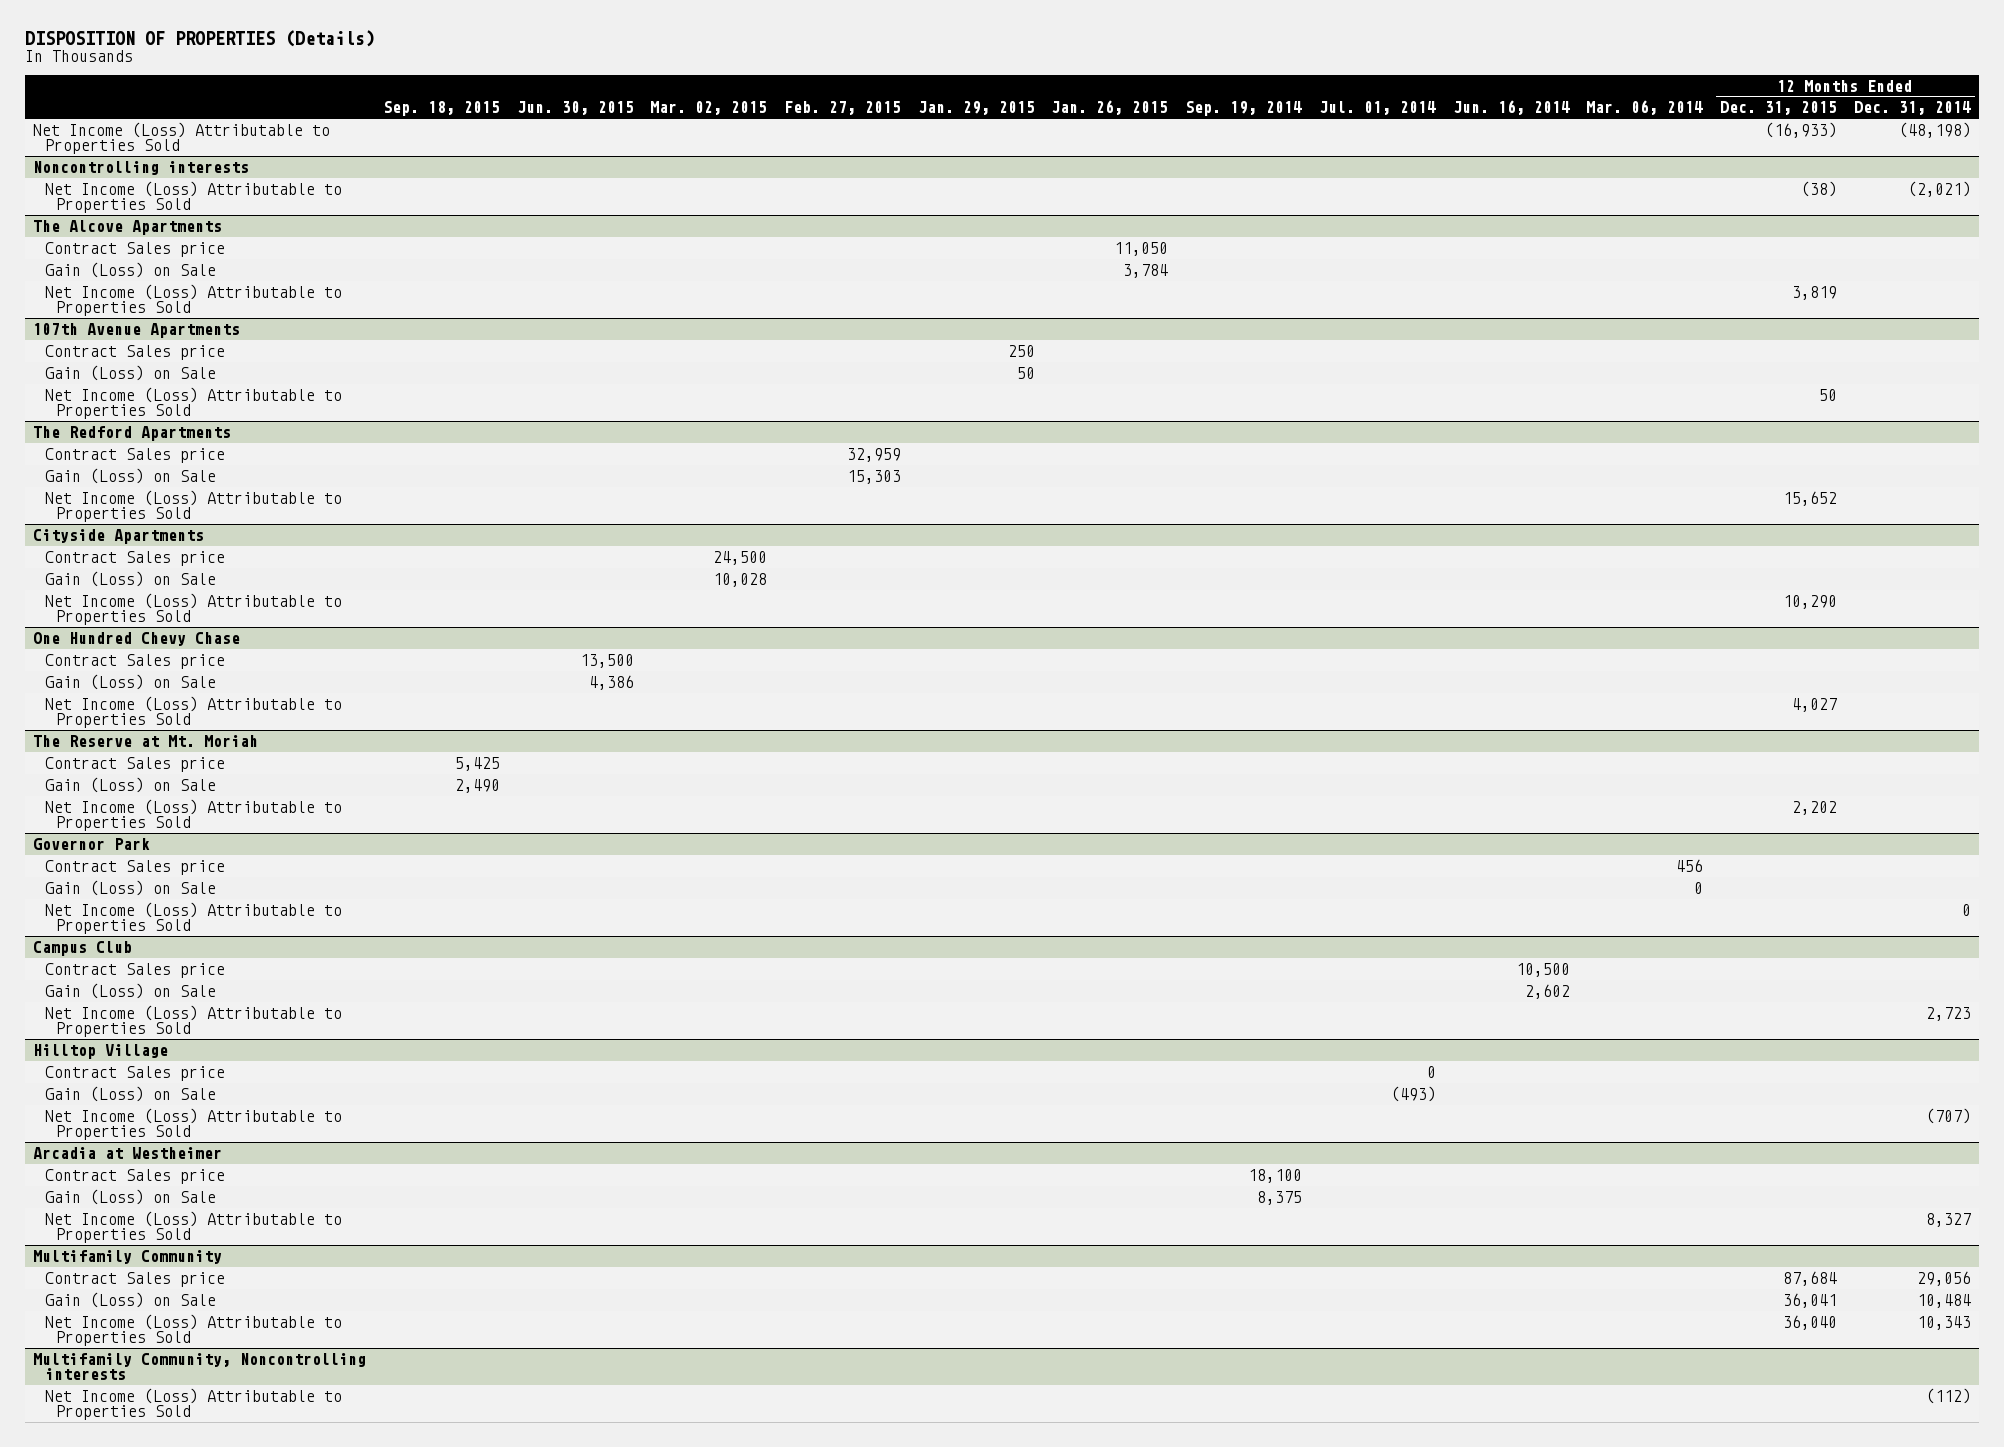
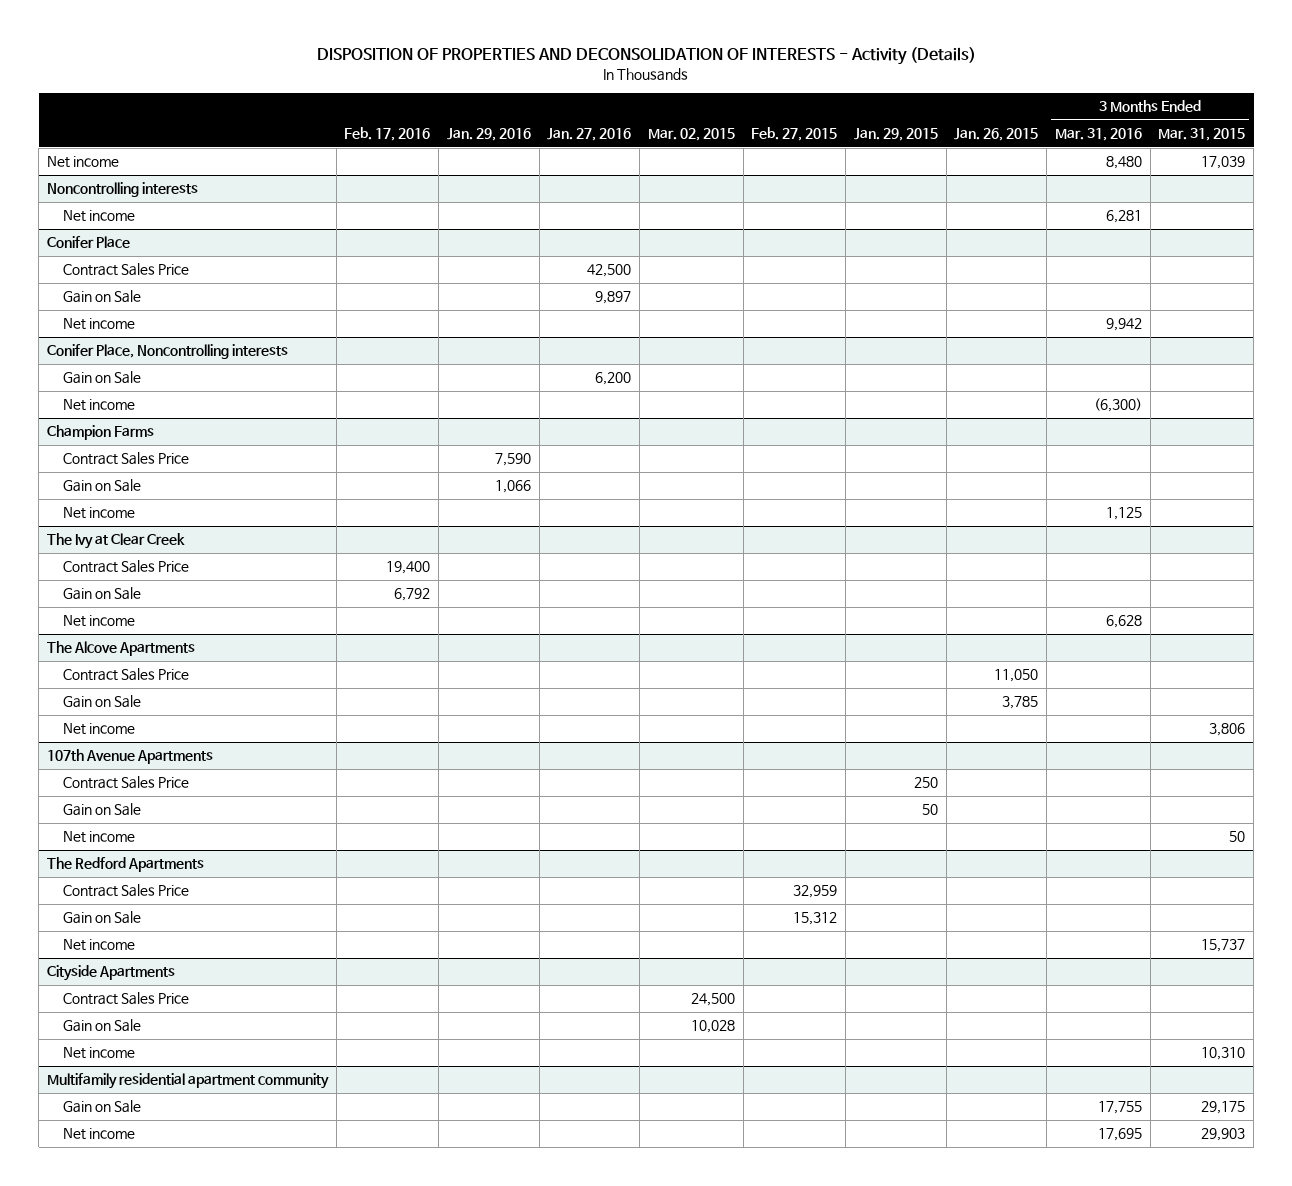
- DISPOSITION OF PROPERTIES (Details)
+ DISPOSITION OF PROPERTIES AND DECONSOLIDATION OF INTERESTS - Activity (Details)
- | Sep. 18, 2015 | Jun. 30, 2015 | Mar. 02, 2015 | Feb. 27, 2015 | Jan. 29, 2015 | Jan. 26, 2015 | Sep. 19, 2014 | Jul. 01, 2014 | Jun. 16, 2014 | Mar. 06, 2014 | 12 Months Ended Dec. 31, 2015 | 12 Months Ended Dec. 31, 2014
+ | Feb. 17, 2016 | Jan. 29, 2016 | Jan. 27, 2016 | Mar. 02, 2015 | Feb. 27, 2015 | Jan. 29, 2015 | Jan. 26, 2015 | 3 Months Ended Mar. 31, 2016 | 3 Months Ended Mar. 31, 2015
- Net Income (Loss) Attributable to Properties Sold | | | | | | | | | | | (16,933) | (48,198)
+ Net income | | | | | | | | 8,480 | 17,039
@ Noncontrolling interests
- Net Income (Loss) Attributable to Properties Sold | | | | | | | | | | | (38) | (2,021)
+ Net income | | | | | | | | 6,281 |
+ Conifer Place
+ Contract Sales Price | | | 42,500 | | | | | |
+ Gain on Sale | | | 9,897 | | | | | |
+ Net income | | | | | | | | 9,942 |
+ Conifer Place, Noncontrolling interests
+ Gain on Sale | | | 6,200 | | | | | |
+ Net income | | | | | | | | (6,300) |
+ Champion Farms
+ Contract Sales Price | | 7,590 | | | | | | |
+ Gain on Sale | | 1,066 | | | | | | |
+ Net income | | | | | | | | 1,125 |
+ The Ivy at Clear Creek
+ Contract Sales Price | 19,400 | | | | | | | |
+ Gain on Sale | 6,792 | | | | | | | |
+ Net income | | | | | | | | 6,628 |
@ The Alcove Apartments
- Contract Sales price | | | | | | 11,050 | | | | | |
- Gain (Loss) on Sale | | | | | | 3,784 | | | | | |
- Net Income (Loss) Attributable to Properties Sold | | | | | | | | | | | 3,819 |
+ Contract Sales Price | | | | | | | 11,050 | |
+ Gain on Sale | | | | | | | 3,785 | |
+ Net income | | | | | | | | | 3,806
@ 107th Avenue Apartments
- Contract Sales price | | | | | 250 | | | | | | |
- Gain (Loss) on Sale | | | | | 50 | | | | | | |
- Net Income (Loss) Attributable to Properties Sold | | | | | | | | | | | 50 |
+ Contract Sales Price | | | | | | 250 | | |
+ Gain on Sale | | | | | | 50 | | |
+ Net income | | | | | | | | | 50
@ The Redford Apartments
- Contract Sales price | | | | 32,959 | | | | | | | |
- Gain (Loss) on Sale | | | | 15,303 | | | | | | | |
- Net Income (Loss) Attributable to Properties Sold | | | | | | | | | | | 15,652 |
+ Contract Sales Price | | | | | 32,959 | | | |
+ Gain on Sale | | | | | 15,312 | | | |
+ Net income | | | | | | | | | 15,737
@ Cityside Apartments
- Contract Sales price | | | 24,500 | | | | | | | | |
- Gain (Loss) on Sale | | | 10,028 | | | | | | | | |
- Net Income (Loss) Attributable to Properties Sold | | | | | | | | | | | 10,290 |
- One Hundred Chevy Chase
- Contract Sales price | | 13,500 | | | | | | | | | |
- Gain (Loss) on Sale | | 4,386 | | | | | | | | | |
- Net Income (Loss) Attributable to Properties Sold | | | | | | | | | | | 4,027 |
- The Reserve at Mt. Moriah
- Contract Sales price | 5,425 | | | | | | | | | | |
- Gain (Loss) on Sale | 2,490 | | | | | | | | | | |
- Net Income (Loss) Attributable to Properties Sold | | | | | | | | | | | 2,202 |
- Governor Park
- Contract Sales price | | | | | | | | | | 456 | |
- Gain (Loss) on Sale | | | | | | | | | | 0 | |
- Net Income (Loss) Attributable to Properties Sold | | | | | | | | | | | | 0
- Campus Club
- Contract Sales price | | | | | | | | | 10,500 | | |
- Gain (Loss) on Sale | | | | | | | | | 2,602 | | |
- Net Income (Loss) Attributable to Properties Sold | | | | | | | | | | | | 2,723
- Hilltop Village
- Contract Sales price | | | | | | | | 0 | | | |
- Gain (Loss) on Sale | | | | | | | | (493) | | | |
- Net Income (Loss) Attributable to Properties Sold | | | | | | | | | | | | (707)
- Arcadia at Westheimer
- Contract Sales price | | | | | | | 18,100 | | | | |
- Gain (Loss) on Sale | | | | | | | 8,375 | | | | |
- Net Income (Loss) Attributable to Properties Sold | | | | | | | | | | | | 8,327
- Multifamily Community
- Contract Sales price | | | | | | | | | | | 87,684 | 29,056
- Gain (Loss) on Sale | | | | | | | | | | | 36,041 | 10,484
- Net Income (Loss) Attributable to Properties Sold | | | | | | | | | | | 36,040 | 10,343
- Multifamily Community, Noncontrolling interests
- Net Income (Loss) Attributable to Properties Sold | | | | | | | | | | | | (112)
@ Cityside Apartments
+ Contract Sales Price | | | | 24,500 | | | | |
+ Gain on Sale | | | | 10,028 | | | | |
+ Net income | | | | | | | | | 10,310
+ Multifamily residential apartment community
+ Gain on Sale | | | | | | | | 17,755 | 29,175
+ Net income | | | | | | | | 17,695 | 29,903

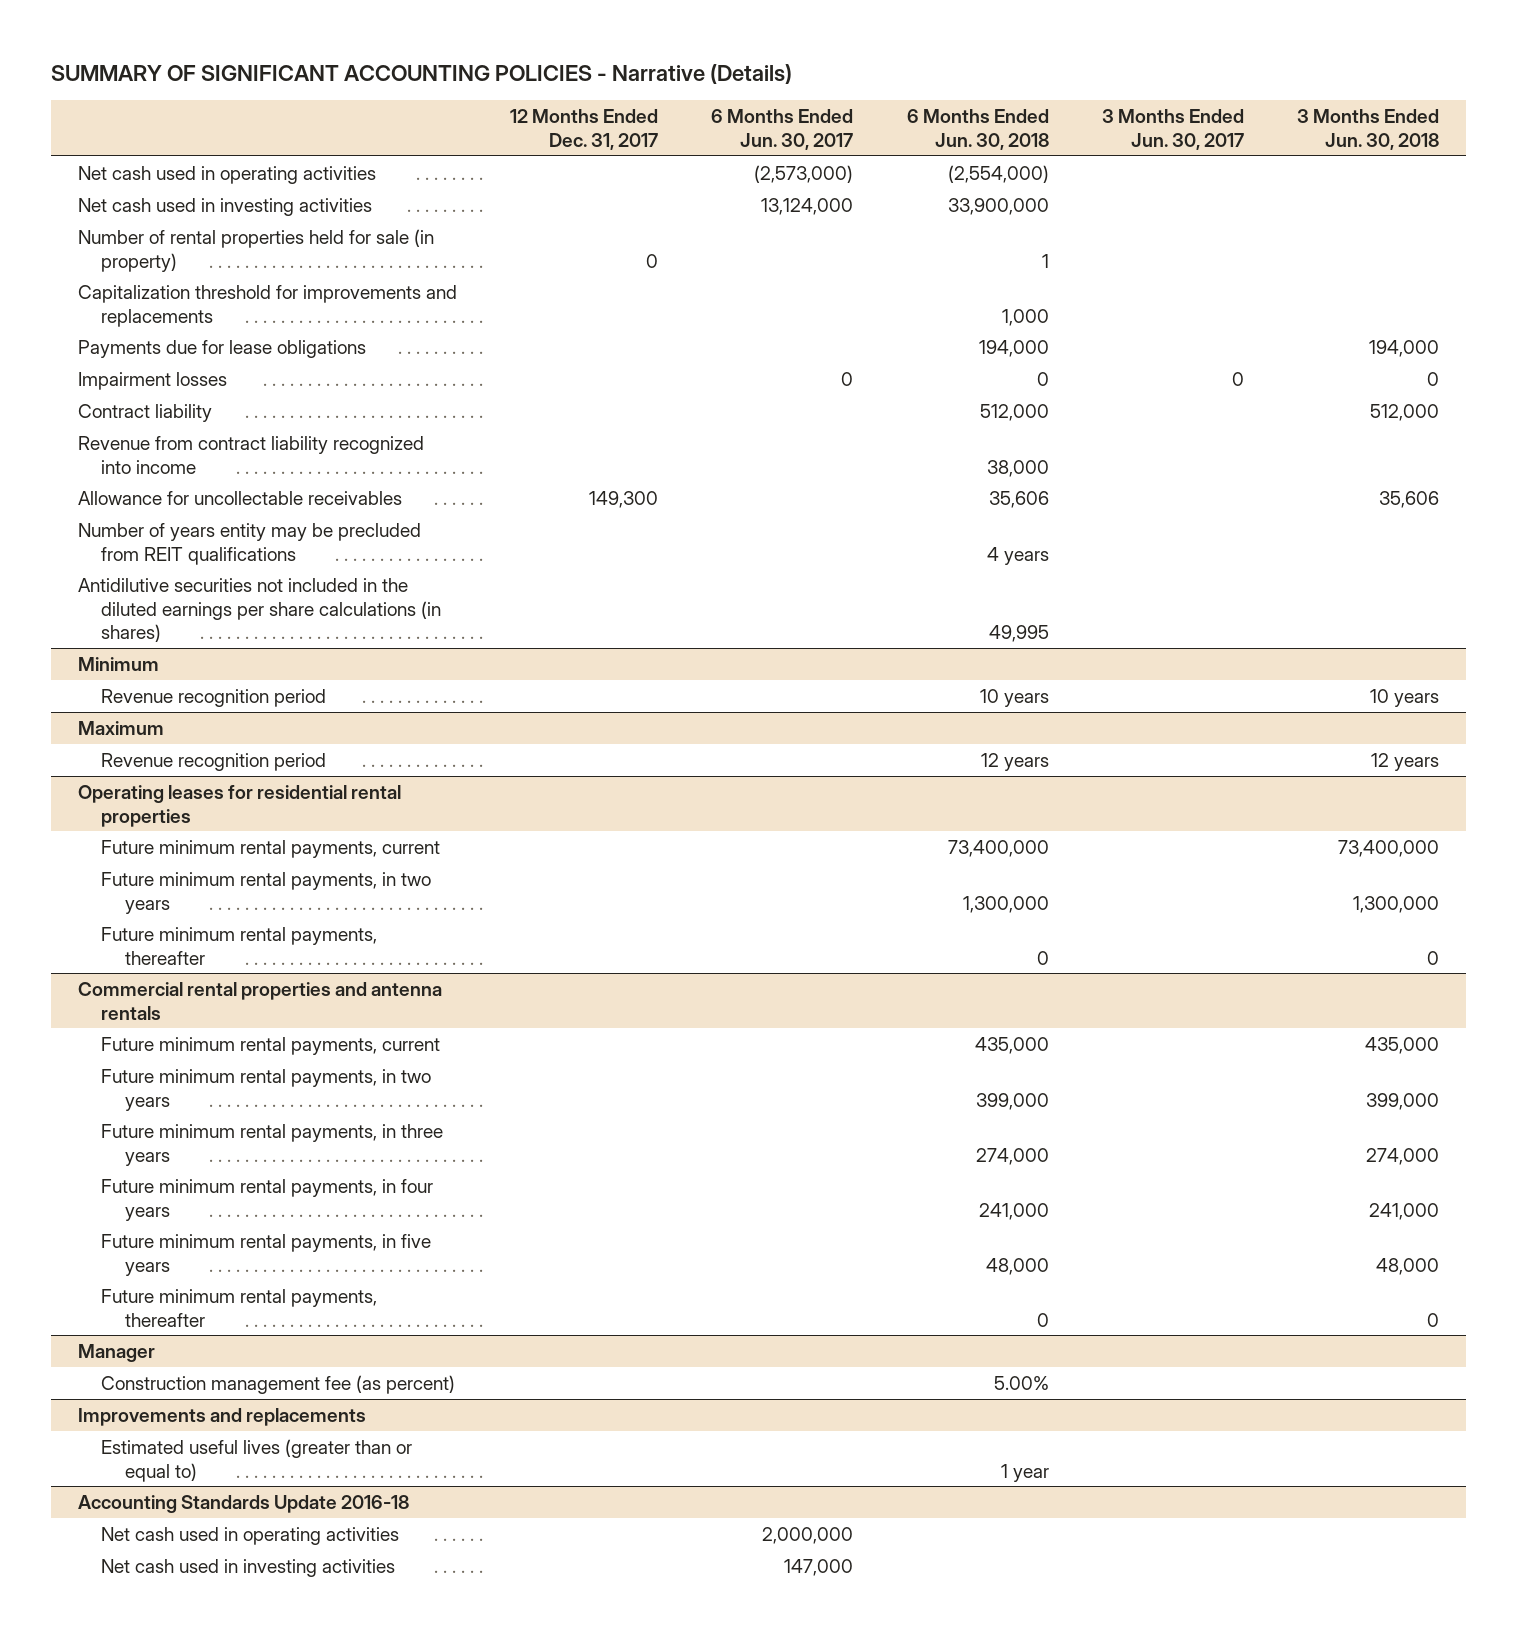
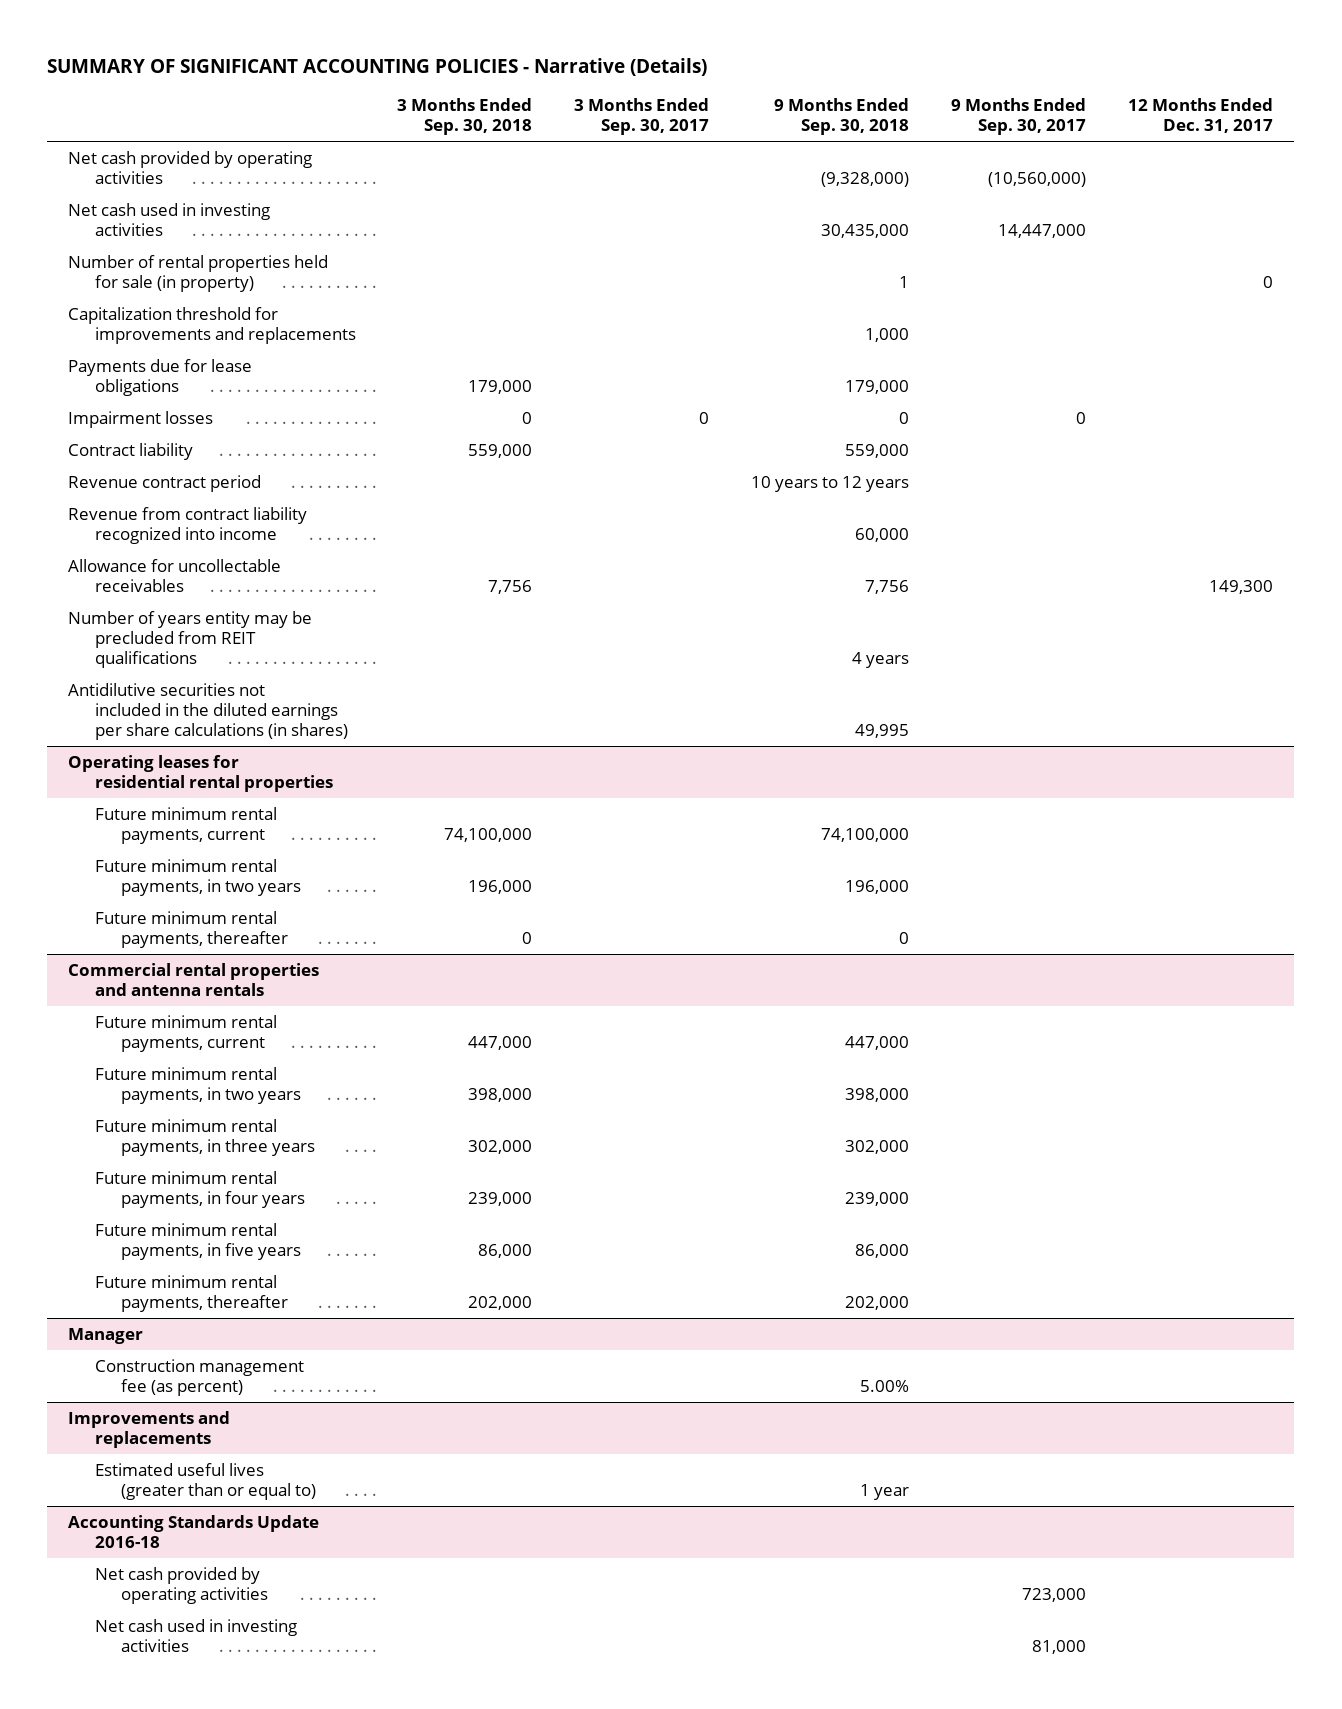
- | 12 Months Ended Dec. 31, 2017 | 6 Months Ended Jun. 30, 2017 | 6 Months Ended Jun. 30, 2018 | 3 Months Ended Jun. 30, 2017 | 3 Months Ended Jun. 30, 2018
+ | 3 Months Ended Sep. 30, 2018 | 3 Months Ended Sep. 30, 2017 | 9 Months Ended Sep. 30, 2018 | 9 Months Ended Sep. 30, 2017 | 12 Months Ended Dec. 31, 2017
- Net cash used in operating activities | | (2,573,000) | (2,554,000) | |
+ Net cash provided by operating activities | | | (9,328,000) | (10,560,000) |
+ Revenue contract period | | | 10 years to 12 years | |
- Minimum
- Revenue recognition period | | | 10 years | | 10 years
- Maximum
- Revenue recognition period | | | 12 years | | 12 years
@ Accounting Standards Update 2016-18
- Net cash used in operating activities | | 2,000,000 | | |
+ Net cash provided by operating activities | | | | 723,000 |

